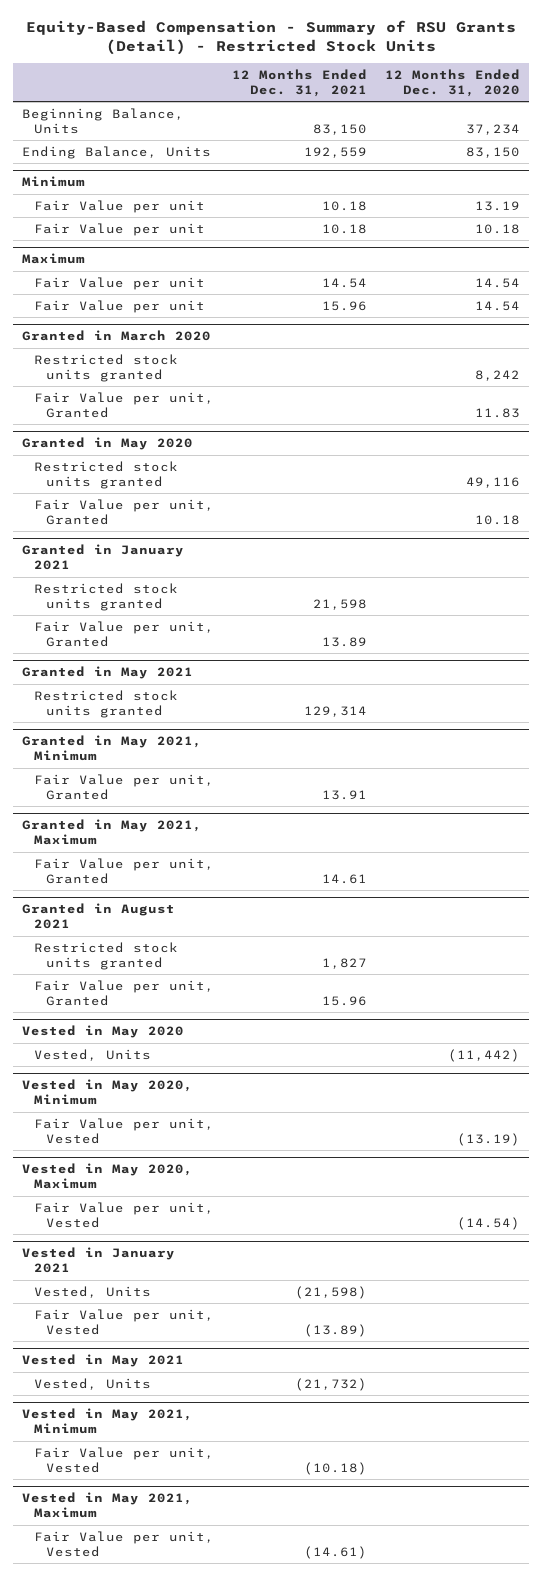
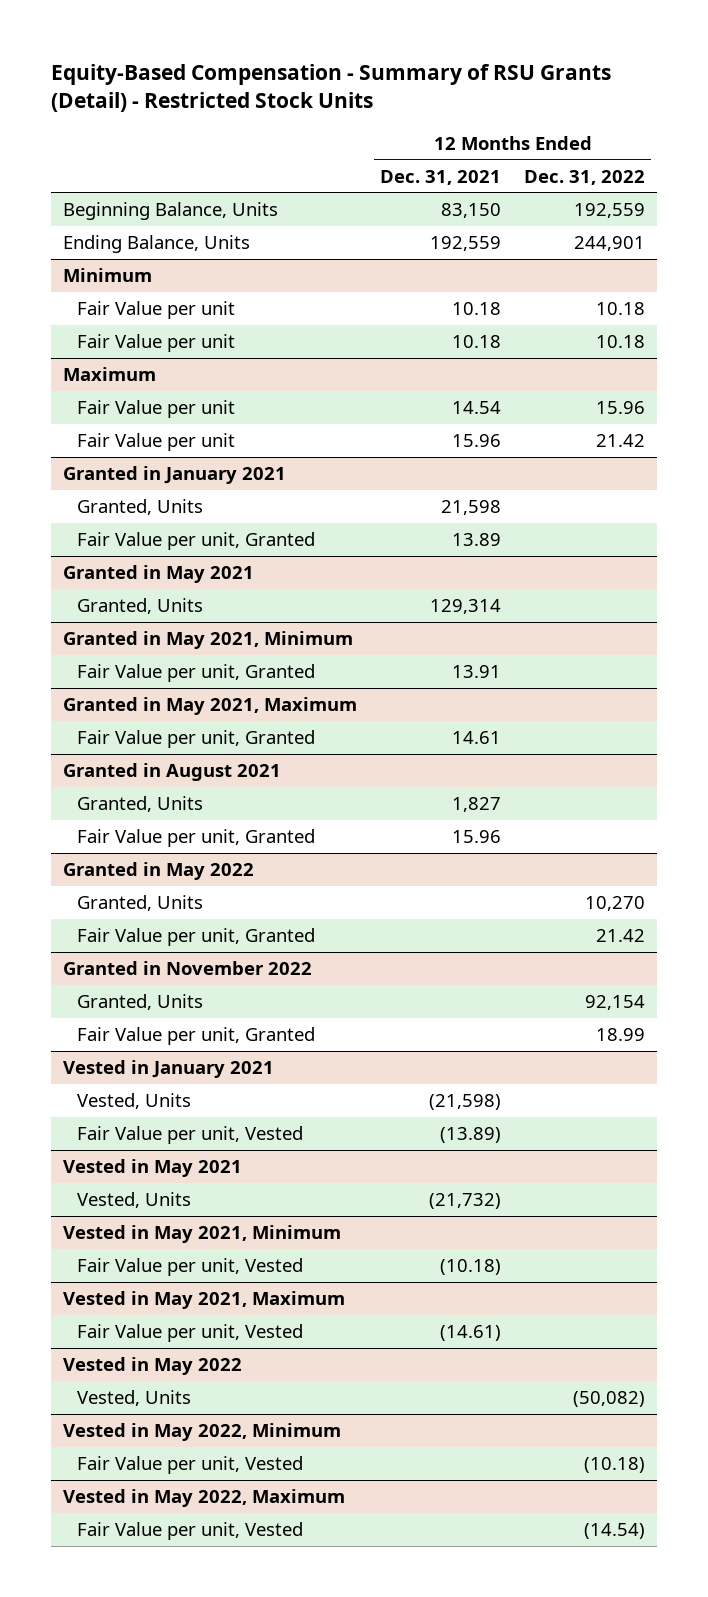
- | 12 Months Ended Dec. 31, 2021 | 12 Months Ended Dec. 31, 2020
+ | 12 Months Ended Dec. 31, 2021 | 12 Months Ended Dec. 31, 2022
- Granted in March 2020
- Restricted stock units granted | | 8,242
- Fair Value per unit, Granted | | 11.83
- Granted in May 2020
- Restricted stock units granted | | 49,116
- Fair Value per unit, Granted | | 10.18
@ Granted in January 2021
- Restricted stock units granted | 21,598 |
+ Granted, Units | 21,598 |
@ Granted in May 2021
- Restricted stock units granted | 129,314 |
+ Granted, Units | 129,314 |
@ Granted in August 2021
- Restricted stock units granted | 1,827 |
+ Granted, Units | 1,827 |
- Vested in May 2020
- Vested, Units | | (11,442)
- Vested in May 2020, Minimum
- Fair Value per unit, Vested | | (13.19)
- Vested in May 2020, Maximum
- Fair Value per unit, Vested | | (14.54)
+ Granted in May 2022
+ Granted, Units | | 10,270
+ Fair Value per unit, Granted | | 21.42
+ Granted in November 2022
+ Granted, Units | | 92,154
+ Fair Value per unit, Granted | | 18.99
+ Vested in May 2022
+ Vested, Units | | (50,082)
+ Vested in May 2022, Minimum
+ Fair Value per unit, Vested | | (10.18)
+ Vested in May 2022, Maximum
+ Fair Value per unit, Vested | | (14.54)

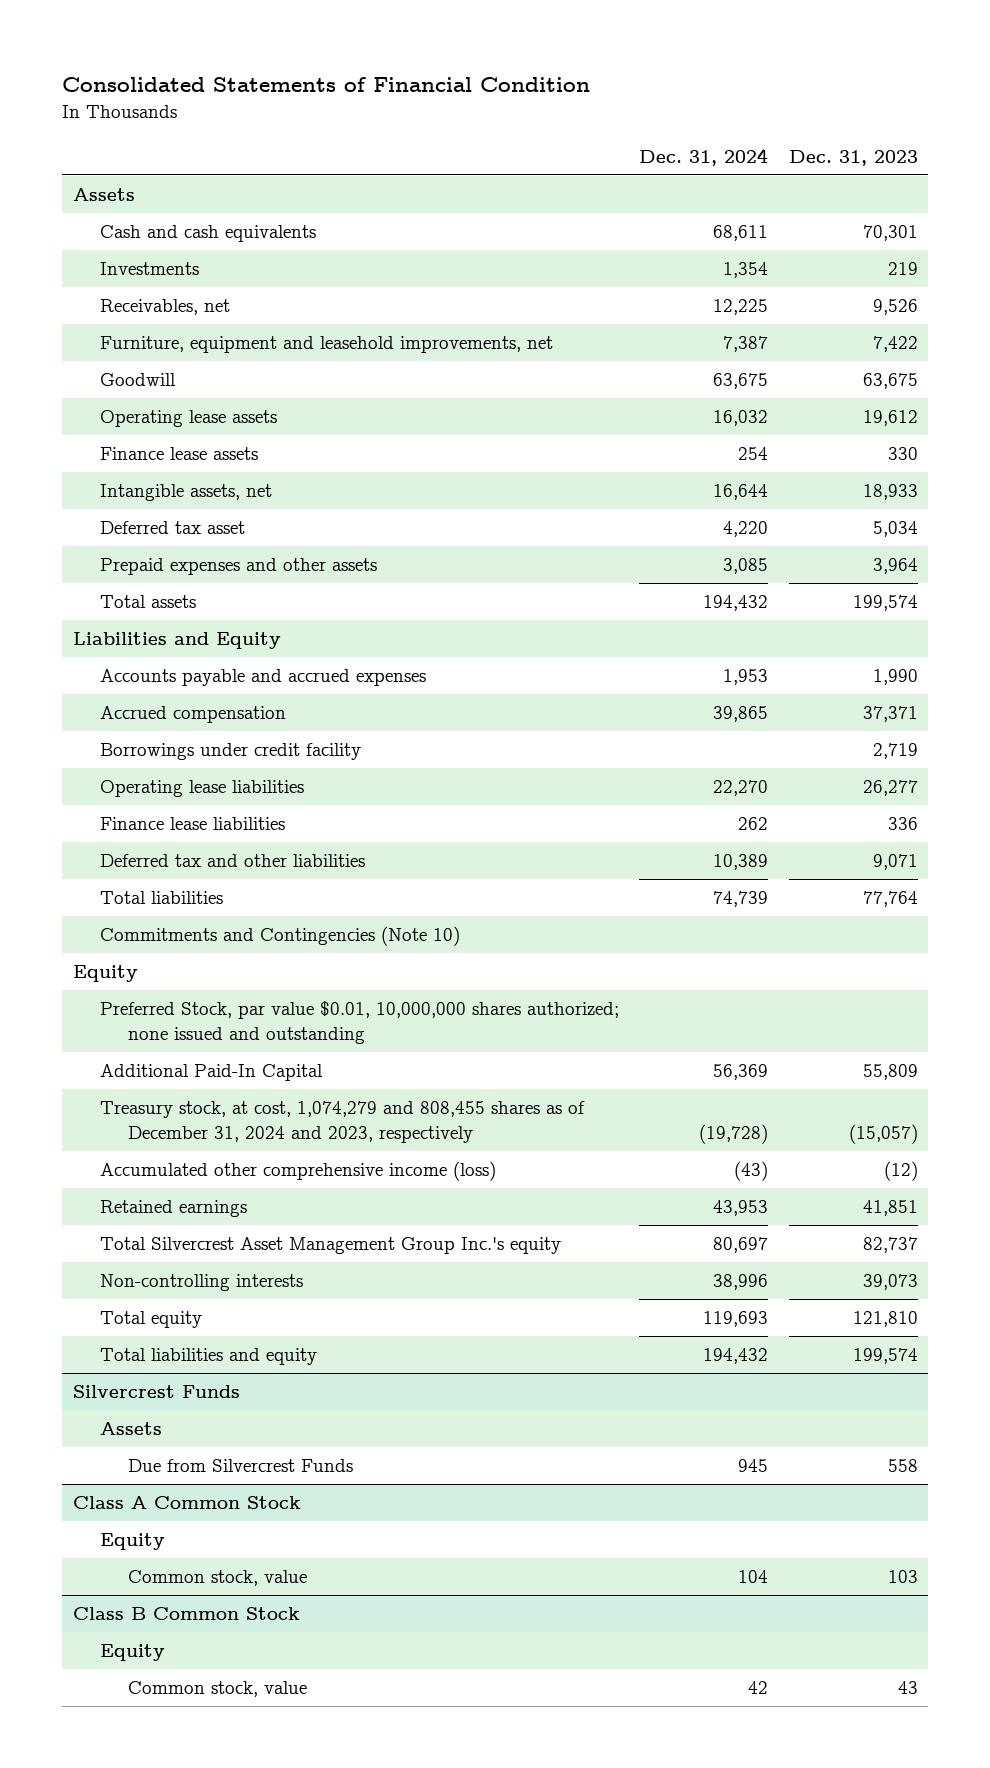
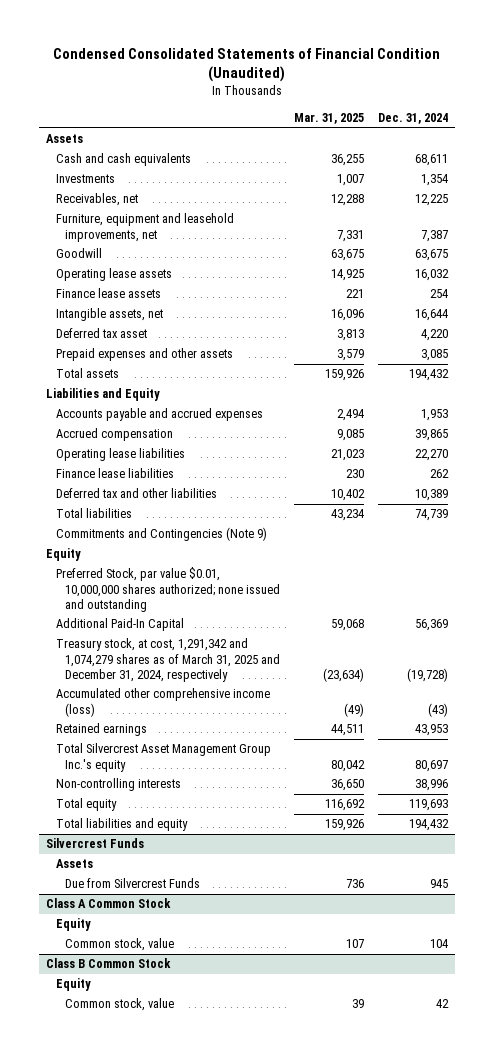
- Consolidated Statements of Financial Condition
+ Condensed Consolidated Statements of Financial Condition (Unaudited)
- | Dec. 31, 2024 | Dec. 31, 2023
+ | Mar. 31, 2025 | Dec. 31, 2024
- Borrowings under credit facility | | 2,719
- Commitments and Contingencies (Note 10)
+ Commitments and Contingencies (Note 9)
- Treasury stock, at cost, 1,074,279 and 808,455 shares as of December 31, 2024 and 2023, respectively | (19,728) | (15,057)
+ Treasury stock, at cost, 1,291,342 and 1,074,279 shares as of March 31, 2025 and December 31, 2024, respectively | (23,634) | (19,728)

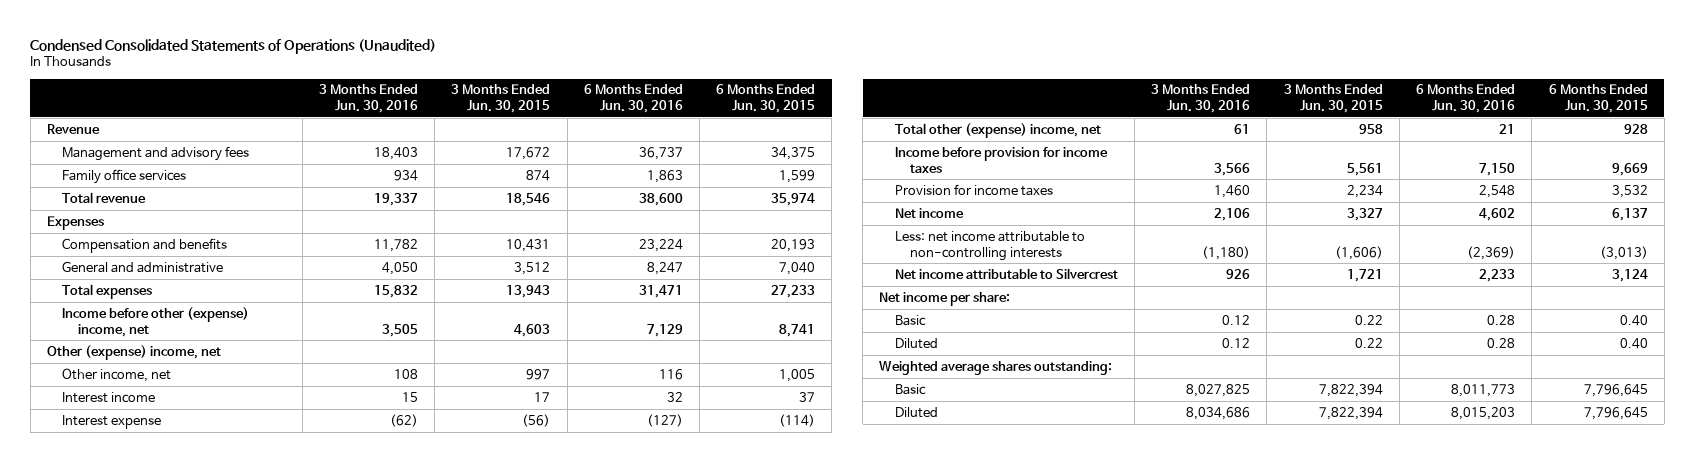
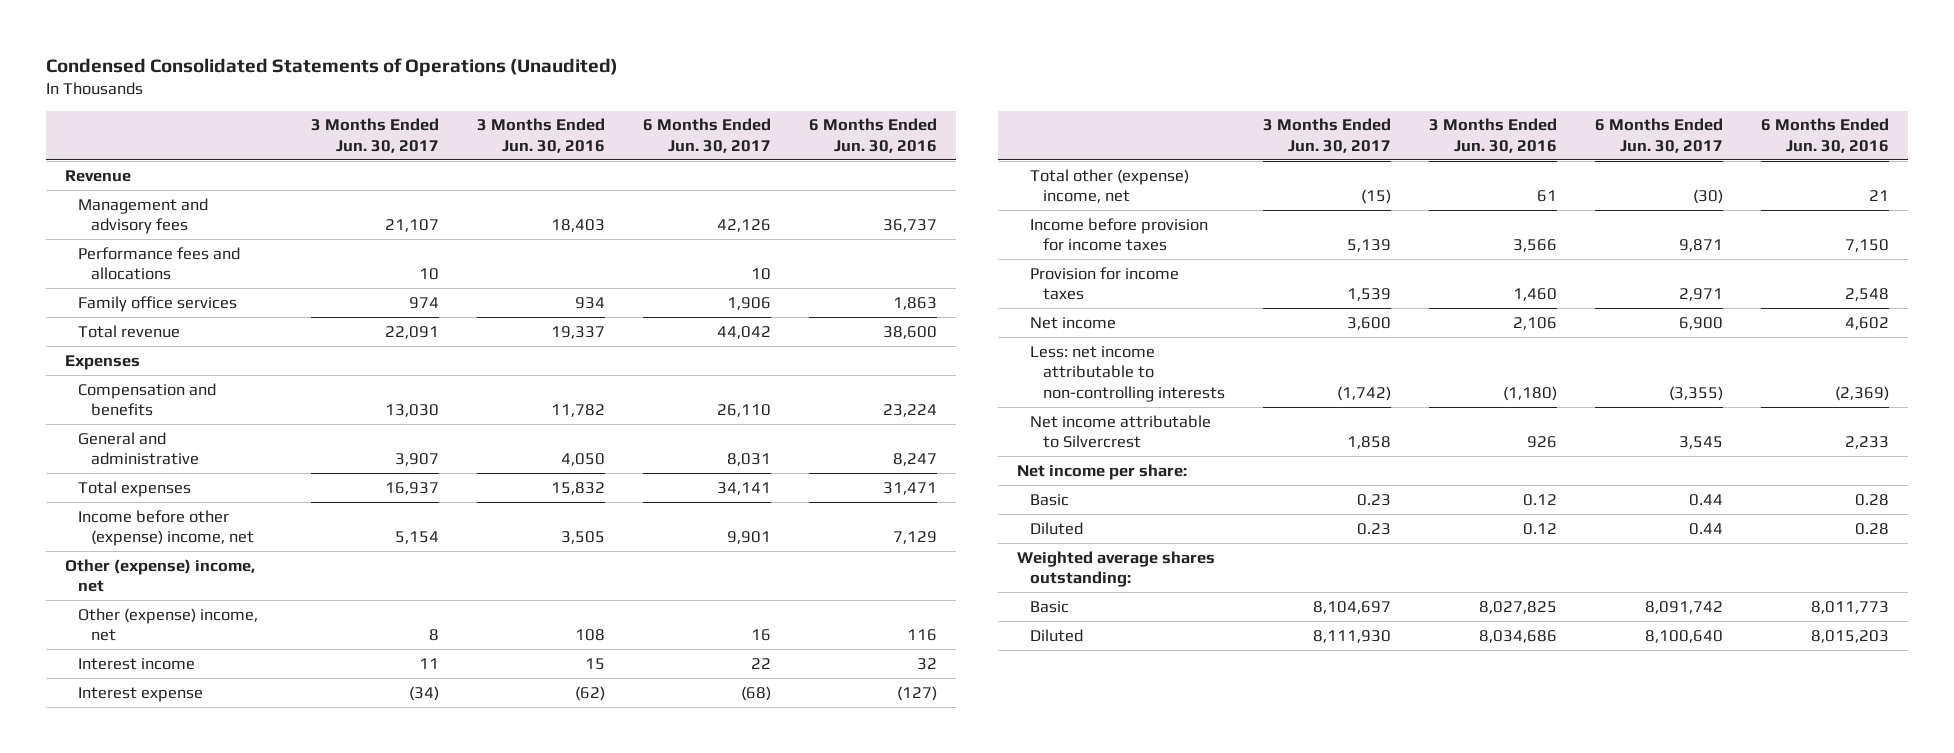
- | 3 Months Ended Jun. 30, 2016 | 3 Months Ended Jun. 30, 2015 | 6 Months Ended Jun. 30, 2016 | 6 Months Ended Jun. 30, 2015
+ | 3 Months Ended Jun. 30, 2017 | 3 Months Ended Jun. 30, 2016 | 6 Months Ended Jun. 30, 2017 | 6 Months Ended Jun. 30, 2016
+ Performance fees and allocations | 10 | | 10 |
- Other income, net | 108 | 997 | 116 | 1,005
+ Other (expense) income, net | 8 | 108 | 16 | 116

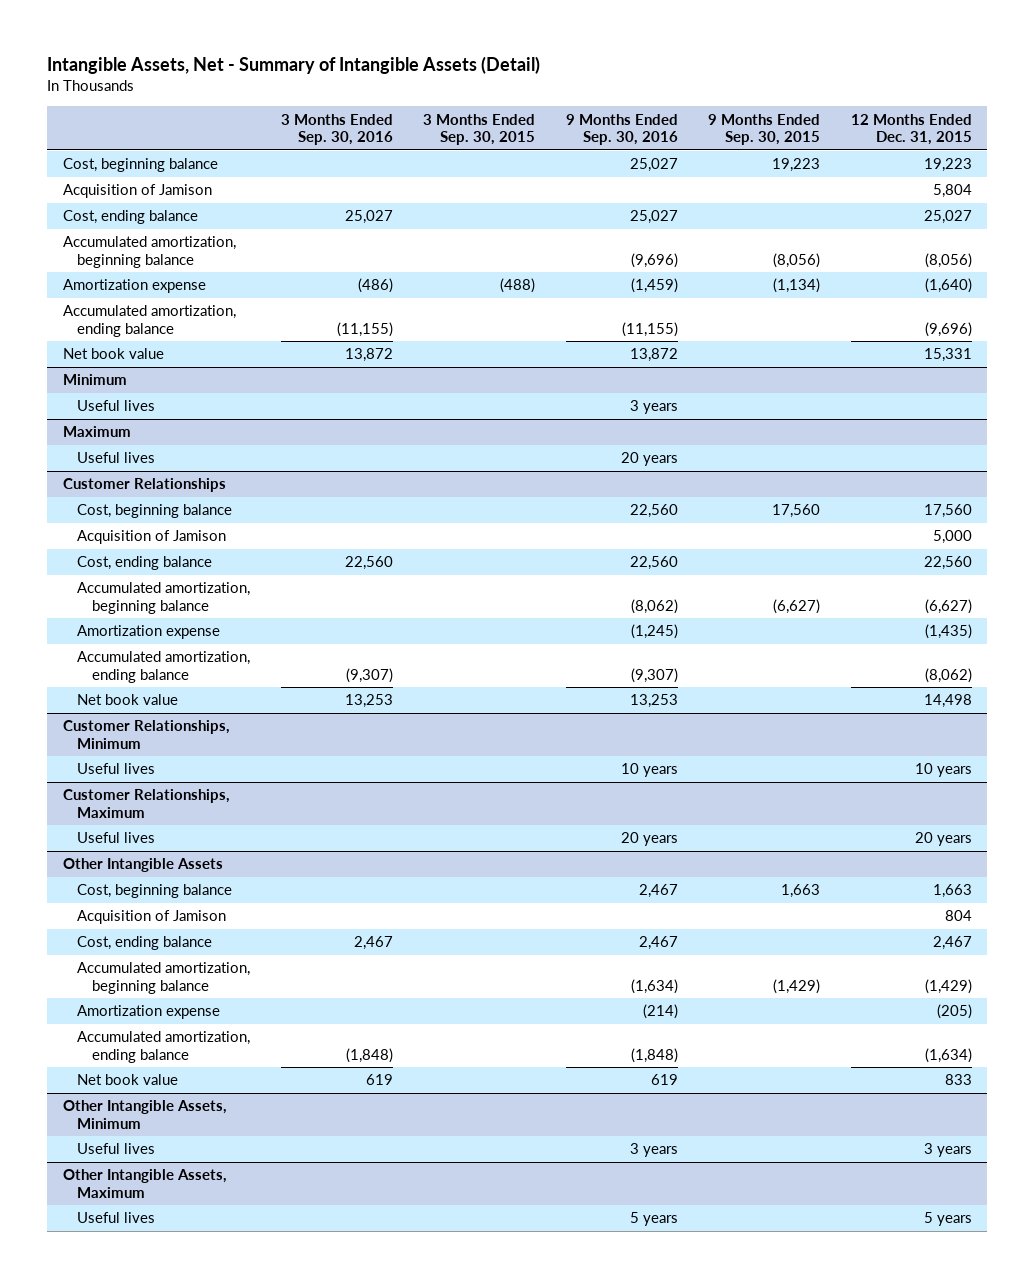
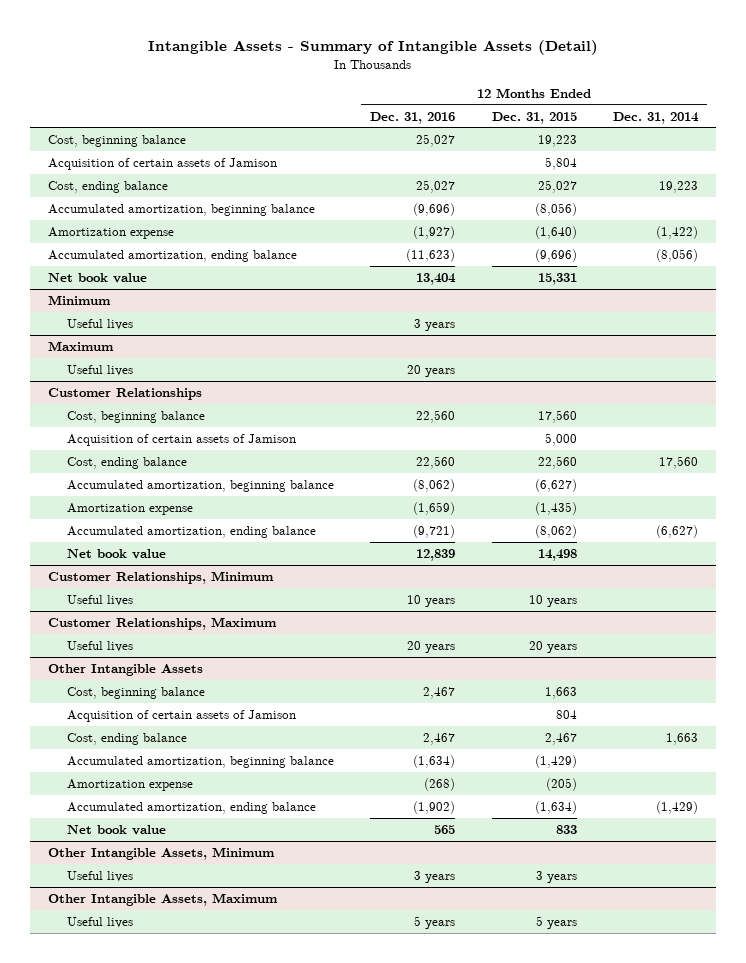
- Intangible Assets, Net - Summary of Intangible Assets (Detail)
+ Intangible Assets - Summary of Intangible Assets (Detail)
- | 3 Months Ended Sep. 30, 2016 | 3 Months Ended Sep. 30, 2015 | 9 Months Ended Sep. 30, 2016 | 9 Months Ended Sep. 30, 2015 | 12 Months Ended Dec. 31, 2015
+ | 12 Months Ended Dec. 31, 2016 | 12 Months Ended Dec. 31, 2015 | 12 Months Ended Dec. 31, 2014
- Acquisition of Jamison | | | | | 5,804
+ Acquisition of certain assets of Jamison | | 5,804 |
@ Customer Relationships
- Acquisition of Jamison | | | | | 5,000
+ Acquisition of certain assets of Jamison | | 5,000 |
@ Other Intangible Assets
- Acquisition of Jamison | | | | | 804
+ Acquisition of certain assets of Jamison | | 804 |

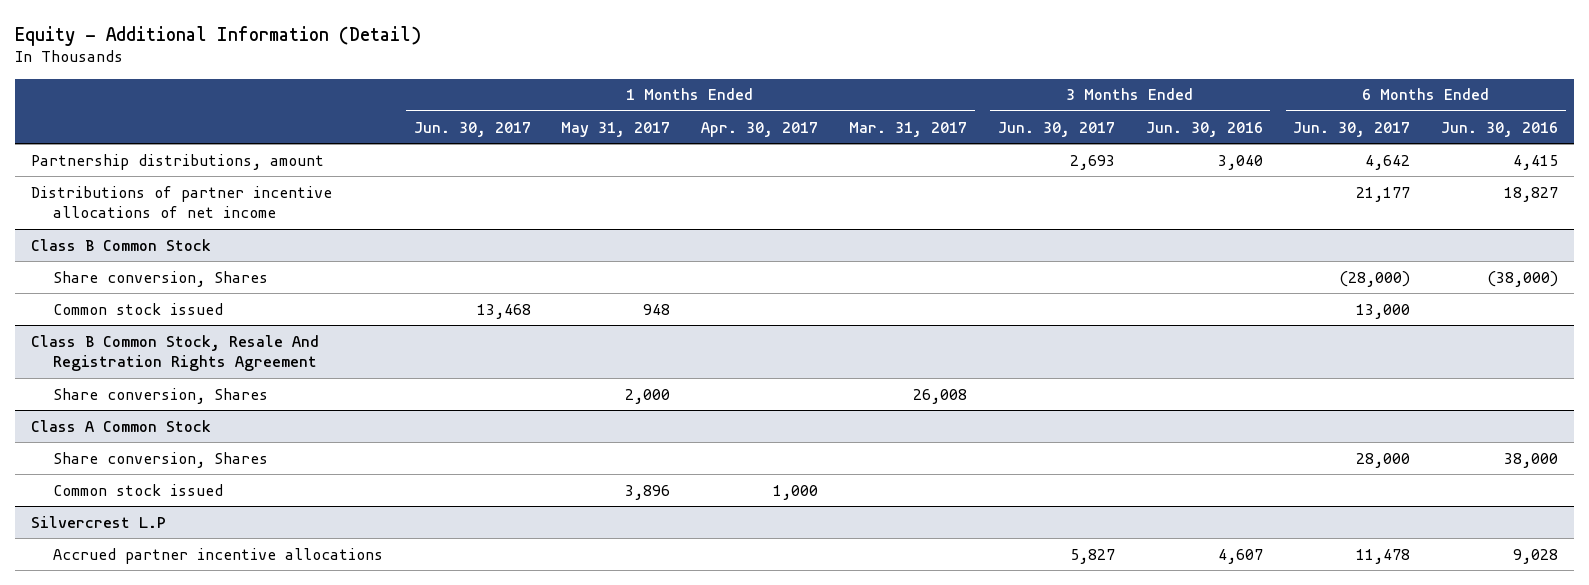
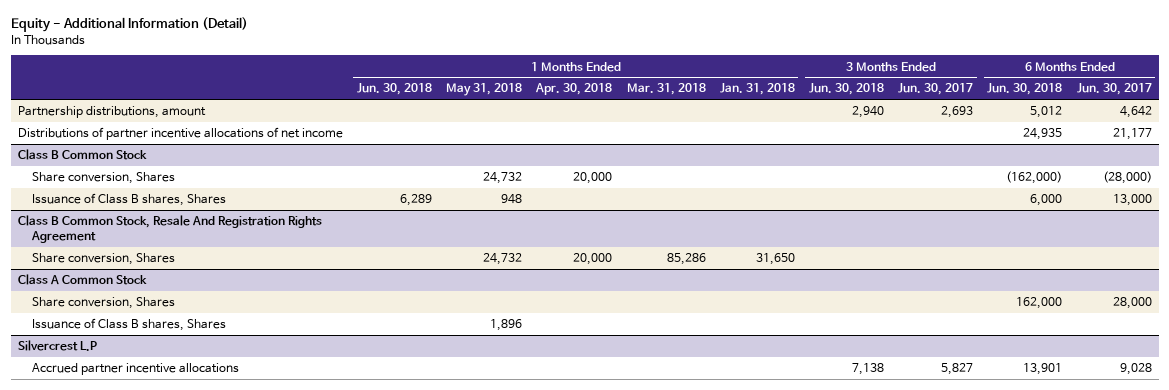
- | 1 Months Ended Jun. 30, 2017 | 1 Months Ended May 31, 2017 | 1 Months Ended Apr. 30, 2017 | 1 Months Ended Mar. 31, 2017 | 3 Months Ended Jun. 30, 2017 | 3 Months Ended Jun. 30, 2016 | 6 Months Ended Jun. 30, 2017 | 6 Months Ended Jun. 30, 2016
+ | 1 Months Ended Jun. 30, 2018 | 1 Months Ended May 31, 2018 | 1 Months Ended Apr. 30, 2018 | 1 Months Ended Mar. 31, 2018 | 1 Months Ended Jan. 31, 2018 | 3 Months Ended Jun. 30, 2018 | 3 Months Ended Jun. 30, 2017 | 6 Months Ended Jun. 30, 2018 | 6 Months Ended Jun. 30, 2017
@ Class B Common Stock
- Common stock issued | 13,468 | 948 | | | | | 13,000 |
+ Issuance of Class B shares, Shares | 6,289 | 948 | | | | | | 6,000 | 13,000
@ Class A Common Stock
- Common stock issued | | 3,896 | 1,000 | | | | |
+ Issuance of Class B shares, Shares | | 1,896 | | | | | | |
@ Silvercrest L.P
- Accrued partner incentive allocations | | | | | 5,827 | 4,607 | 11,478 | 9,028
+ Accrued partner incentive allocations | | | | | | 7,138 | 5,827 | 13,901 | 9,028

